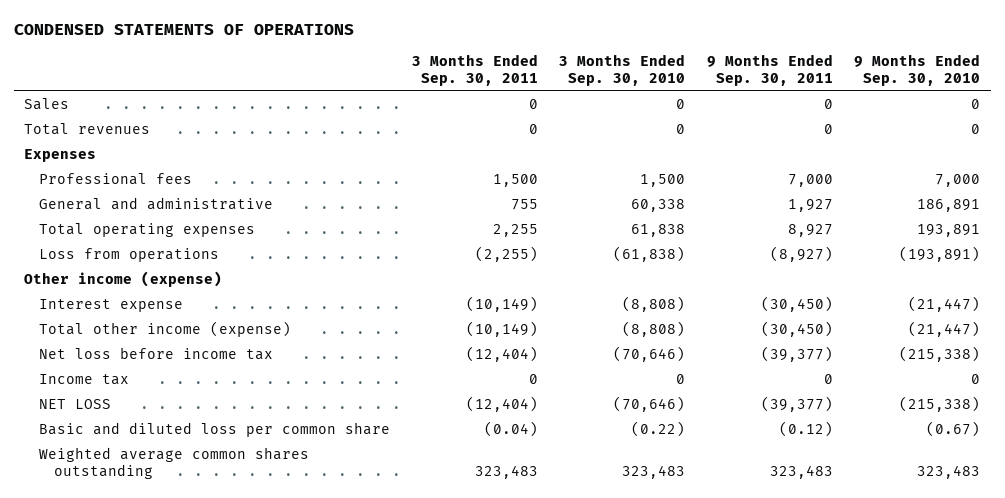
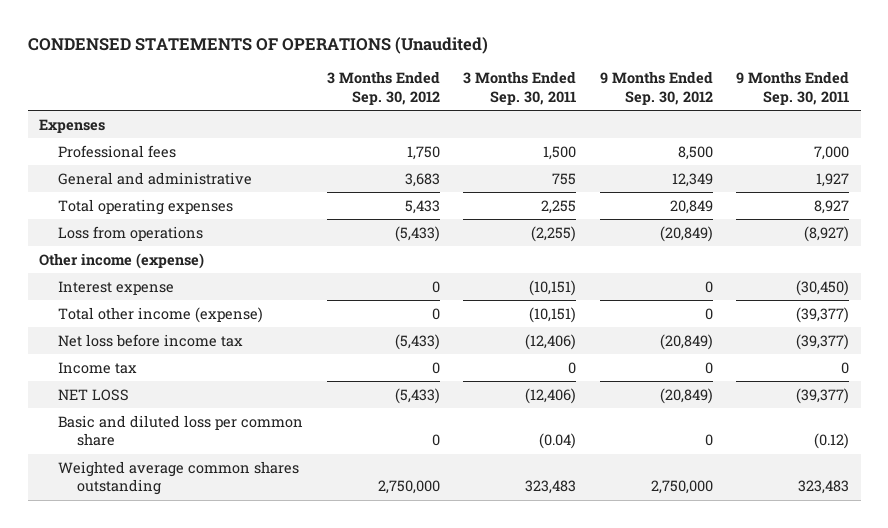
- CONDENSED STATEMENTS OF OPERATIONS
+ CONDENSED STATEMENTS OF OPERATIONS (Unaudited)
- | 3 Months Ended Sep. 30, 2011 | 3 Months Ended Sep. 30, 2010 | 9 Months Ended Sep. 30, 2011 | 9 Months Ended Sep. 30, 2010
+ | 3 Months Ended Sep. 30, 2012 | 3 Months Ended Sep. 30, 2011 | 9 Months Ended Sep. 30, 2012 | 9 Months Ended Sep. 30, 2011
- Sales | 0 | 0 | 0 | 0
- Total revenues | 0 | 0 | 0 | 0
- Interest expense | (10,149) | (8,808) | (30,450) | (21,447)
- Total other income (expense) | (10,149) | (8,808) | (30,450) | (21,447)
- Net loss before income tax | (12,404) | (70,646) | (39,377) | (215,338)
+ Interest expense | 0 | (10,151) | 0 | (30,450)
+ Total other income (expense) | 0 | (10,151) | 0 | (39,377)
+ Net loss before income tax | (5,433) | (12,406) | (20,849) | (39,377)
- NET LOSS | (12,404) | (70,646) | (39,377) | (215,338)
+ NET LOSS | (5,433) | (12,406) | (20,849) | (39,377)

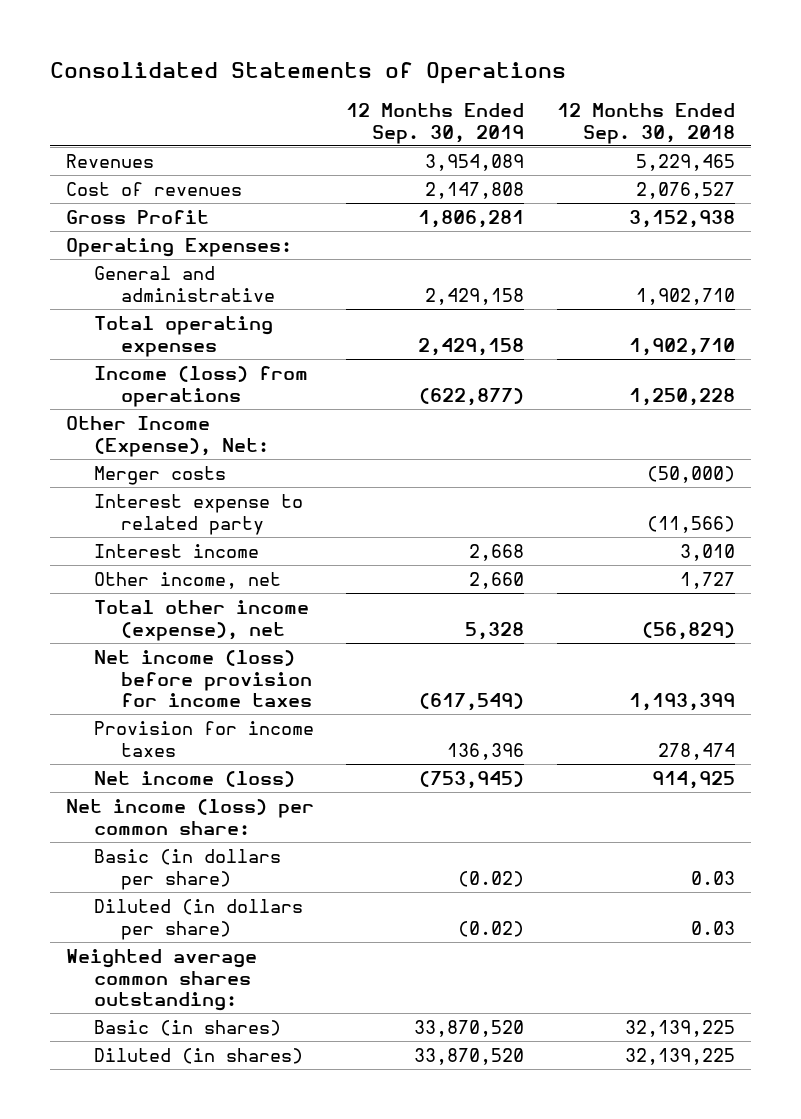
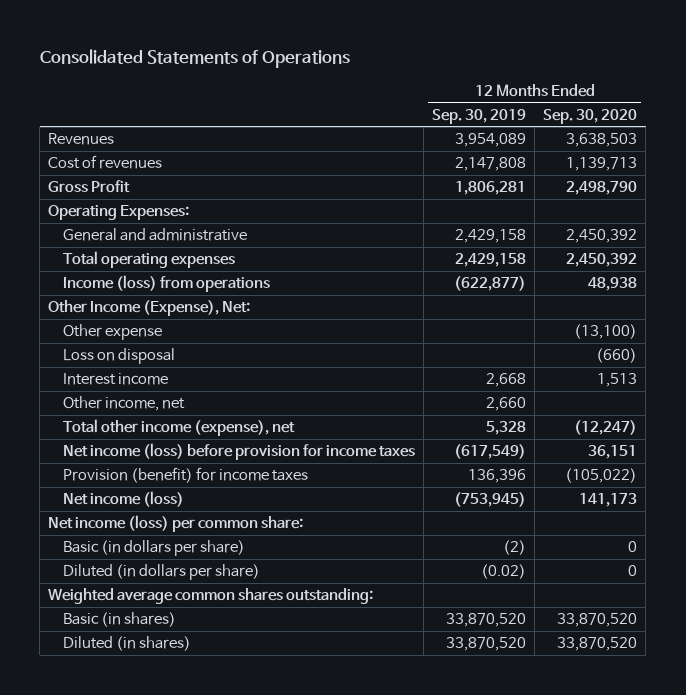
- | 12 Months Ended Sep. 30, 2019 | 12 Months Ended Sep. 30, 2018
+ | 12 Months Ended Sep. 30, 2019 | 12 Months Ended Sep. 30, 2020
- Merger costs | | (50,000)
- Interest expense to related party | | (11,566)
+ Other expense | | (13,100)
+ Loss on disposal | | (660)
- Provision for income taxes | 136,396 | 278,474
+ Provision (benefit) for income taxes | 136,396 | (105,022)
- Basic (in dollars per share) | (0.02) | 0.03
+ Basic (in dollars per share) | (2) | 0

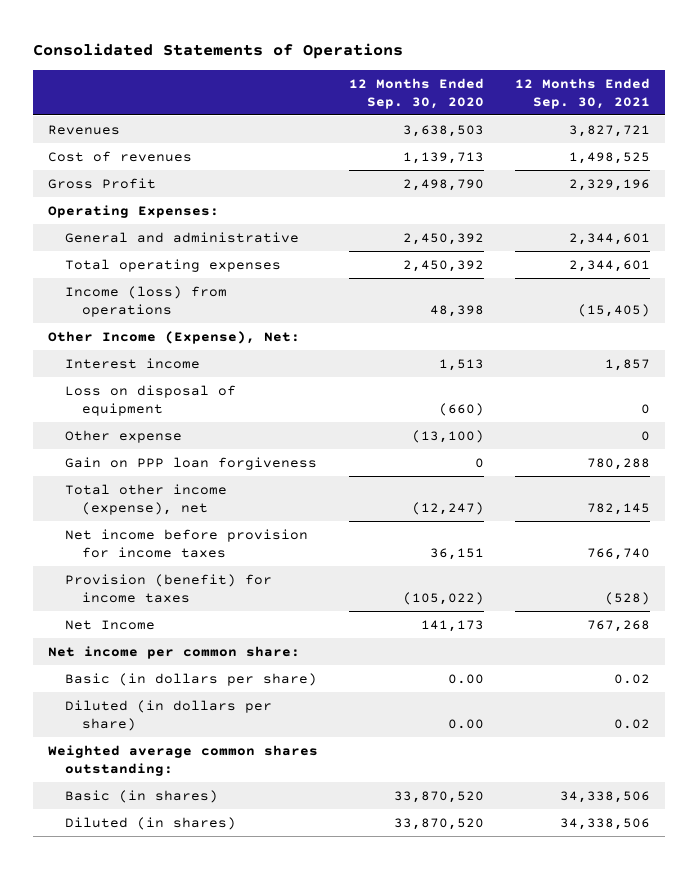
- | 12 Months Ended Sep. 30, 2019 | 12 Months Ended Sep. 30, 2020
+ | 12 Months Ended Sep. 30, 2020 | 12 Months Ended Sep. 30, 2021
- Income (loss) from operations | (622,877) | 48,938
+ Income (loss) from operations | 48,398 | (15,405)
- Loss on disposal | | (660)
- Other income, net | 2,660 |
+ Loss on disposal of equipment | (660) | 0
moved down: Other expense | (13,100) | 0
+ Gain on PPP loan forgiveness | 0 | 780,288
- Net income (loss) before provision for income taxes | (617,549) | 36,151
+ Net income before provision for income taxes | 36,151 | 766,740
- Net income (loss) | (753,945) | 141,173
- Net income (loss) per common share:
- Basic (in dollars per share) | (2) | 0
- Diluted (in dollars per share) | (0.02) | 0
+ Net Income | 141,173 | 767,268
+ Net income per common share:
+ Basic (in dollars per share) | 0.00 | 0.02
+ Diluted (in dollars per share) | 0.00 | 0.02

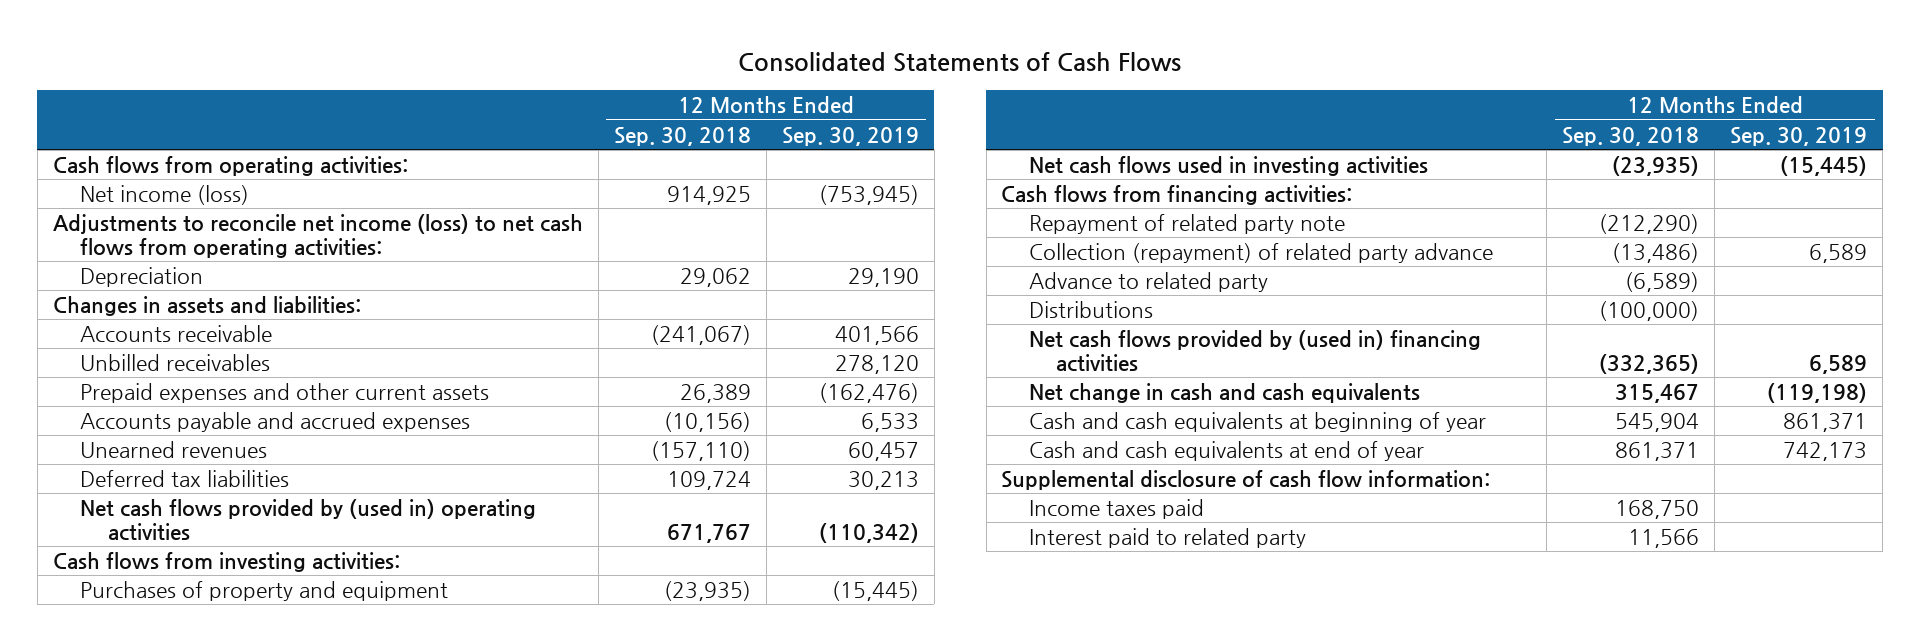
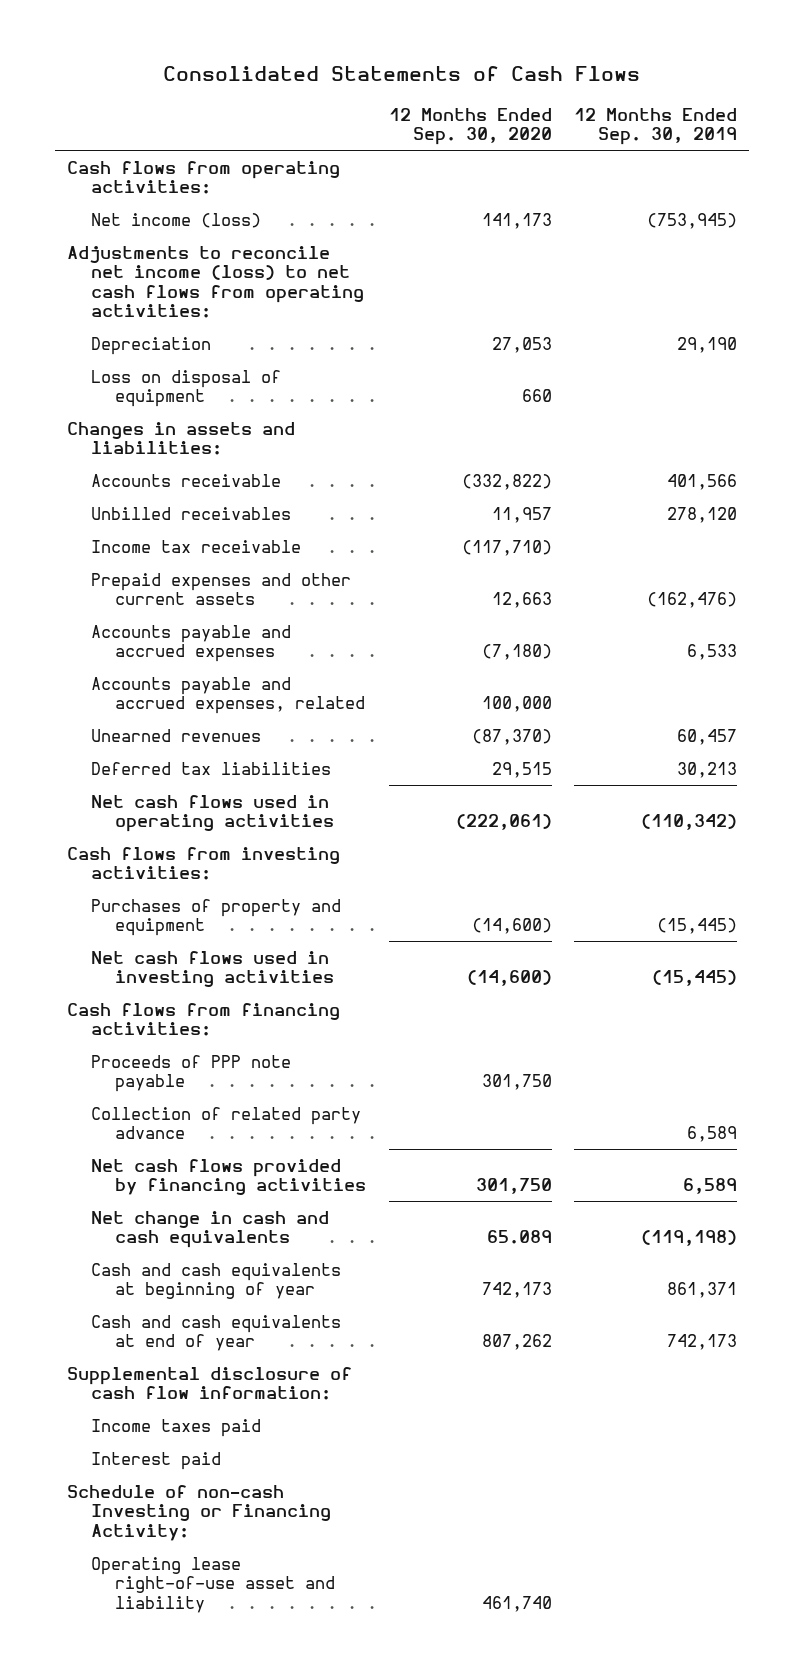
- | 12 Months Ended Sep. 30, 2018 | 12 Months Ended Sep. 30, 2019
+ | 12 Months Ended Sep. 30, 2020 | 12 Months Ended Sep. 30, 2019
+ Loss on disposal of equipment | 660 |
+ Income tax receivable | (117,710) |
+ Accounts payable and accrued expenses, related | 100,000 |
- Net cash flows provided by (used in) operating activities | 671,767 | (110,342)
+ Net cash flows used in operating activities | (222,061) | (110,342)
- Repayment of related party note | (212,290) |
- Collection (repayment) of related party advance | (13,486) | 6,589
- Advance to related party | (6,589) |
- Distributions | (100,000) |
- Net cash flows provided by (used in) financing activities | (332,365) | 6,589
+ Proceeds of PPP note payable | 301,750 |
+ Collection of related party advance | | 6,589
+ Net cash flows provided by financing activities | 301,750 | 6,589
- Interest paid to related party | 11,566 |
+ Interest paid
+ Schedule of non-cash Investing or Financing Activity:
+ Operating lease right-of-use asset and liability | 461,740 |

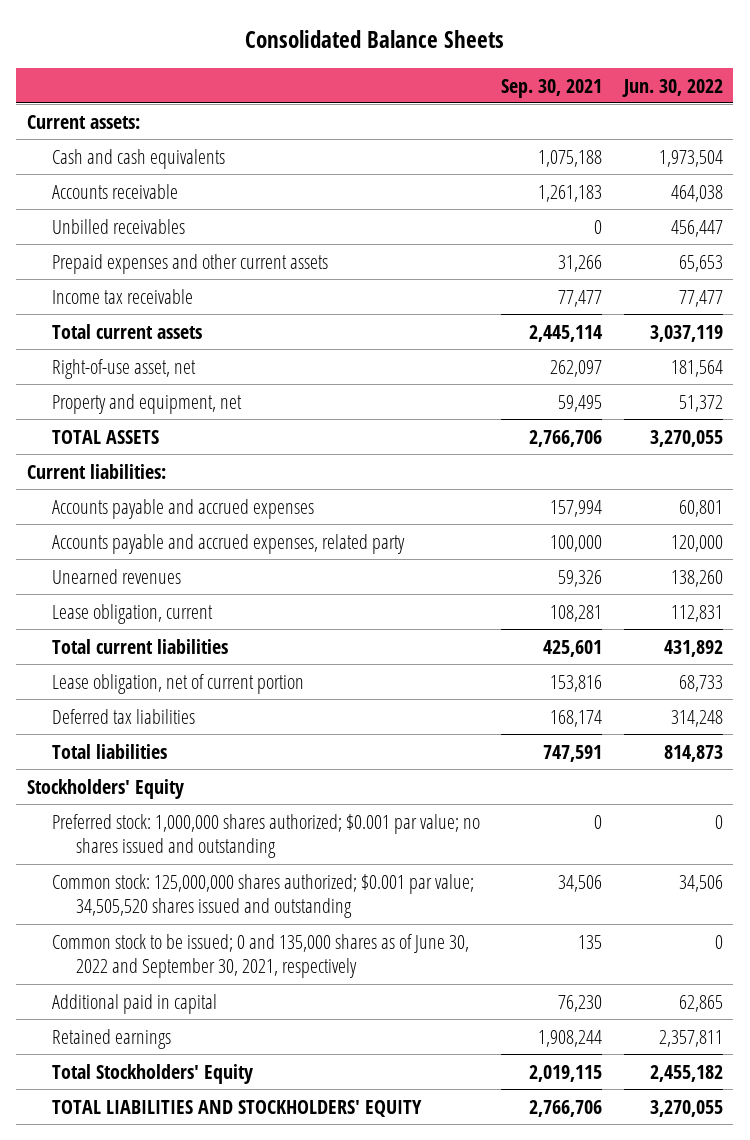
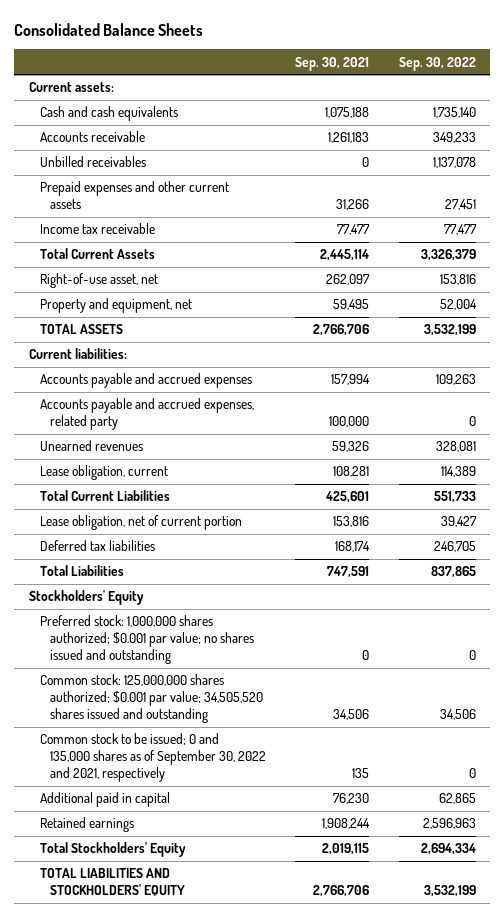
- | Sep. 30, 2021 | Jun. 30, 2022
+ | Sep. 30, 2021 | Sep. 30, 2022
- Total current assets | 2,445,114 | 3,037,119
+ Total Current Assets | 2,445,114 | 3,326,379
- Total current liabilities | 425,601 | 431,892
+ Total Current Liabilities | 425,601 | 551,733
- Total liabilities | 747,591 | 814,873
+ Total Liabilities | 747,591 | 837,865
- Common stock to be issued; 0 and 135,000 shares as of June 30, 2022 and September 30, 2021, respectively | 135 | 0
+ Common stock to be issued; 0 and 135,000 shares as of September 30, 2022 and 2021, respectively | 135 | 0

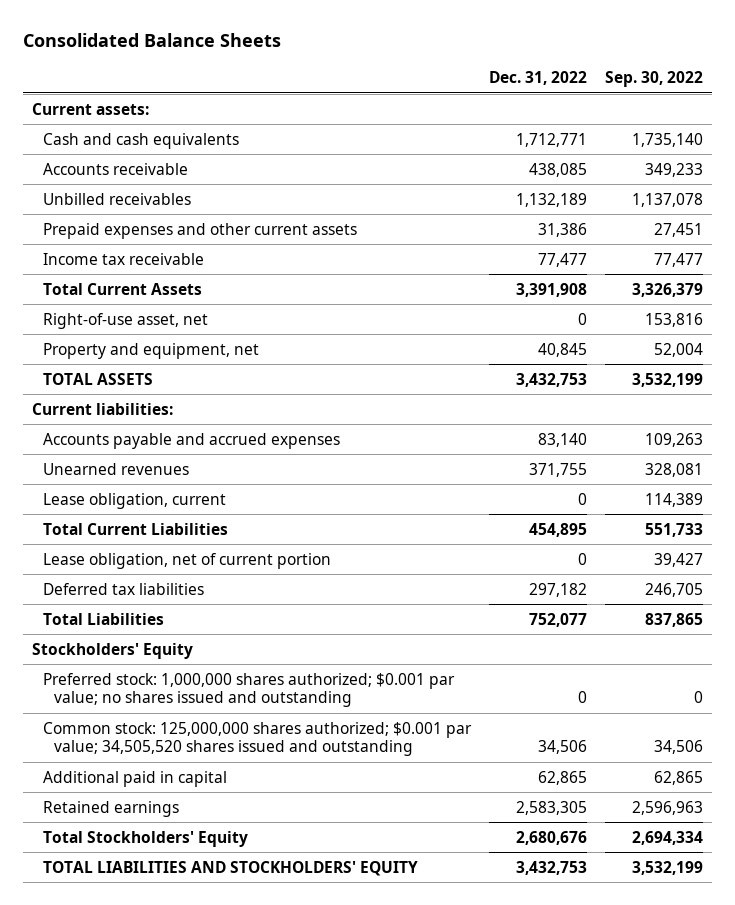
- | Sep. 30, 2021 | Sep. 30, 2022
+ | Dec. 31, 2022 | Sep. 30, 2022
- Accounts payable and accrued expenses, related party | 100,000 | 0
- Common stock to be issued; 0 and 135,000 shares as of September 30, 2022 and 2021, respectively | 135 | 0

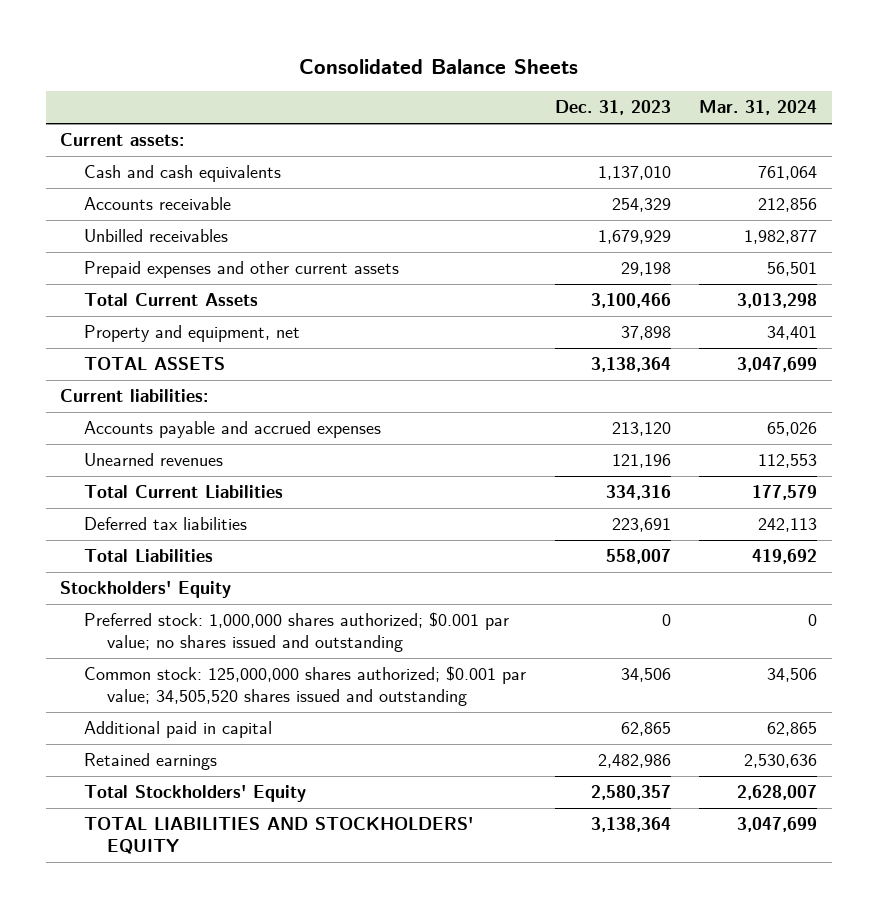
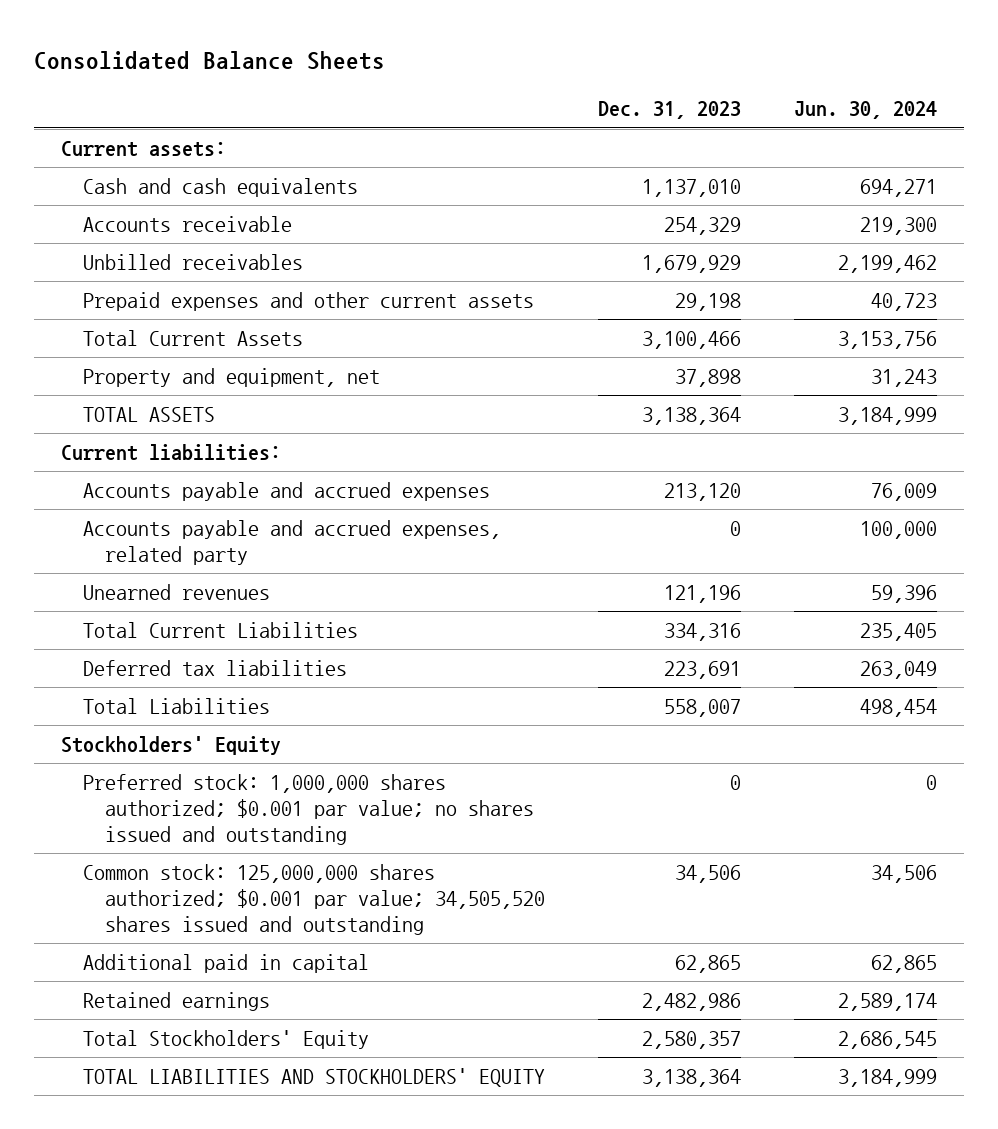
- | Dec. 31, 2023 | Mar. 31, 2024
+ | Dec. 31, 2023 | Jun. 30, 2024
+ Accounts payable and accrued expenses, related party | 0 | 100,000

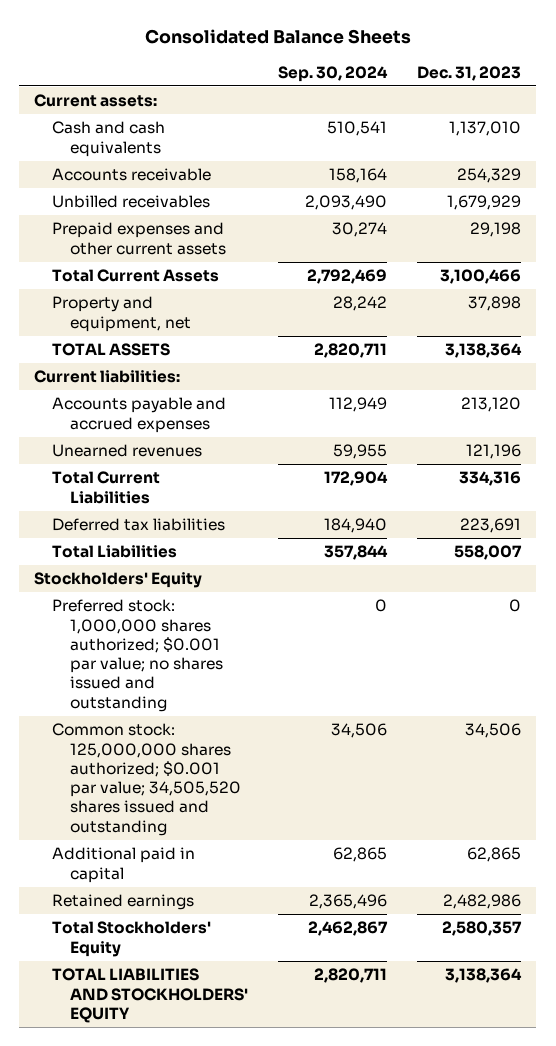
- | Dec. 31, 2023 | Jun. 30, 2024
+ | Sep. 30, 2024 | Dec. 31, 2023
- Accounts payable and accrued expenses, related party | 0 | 100,000

